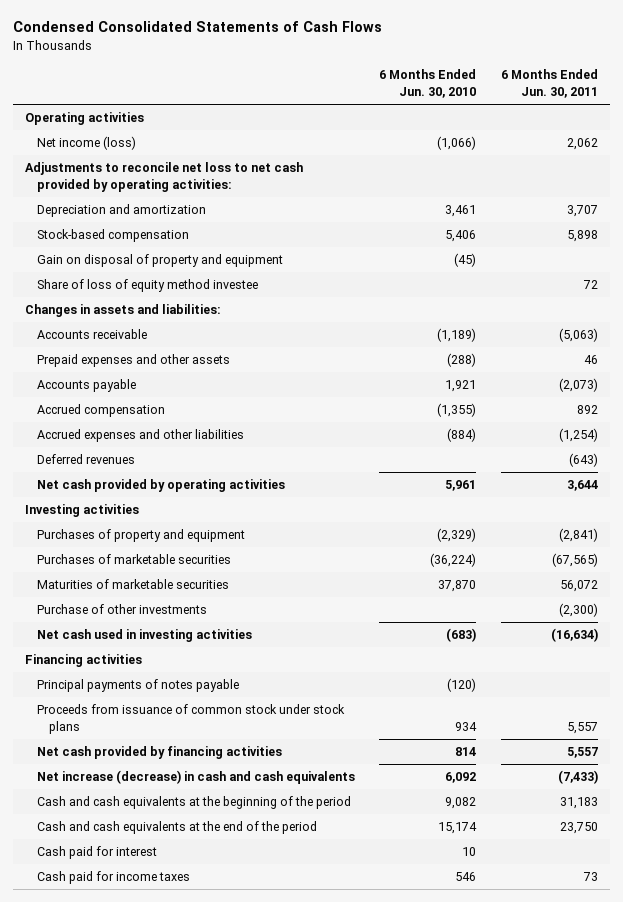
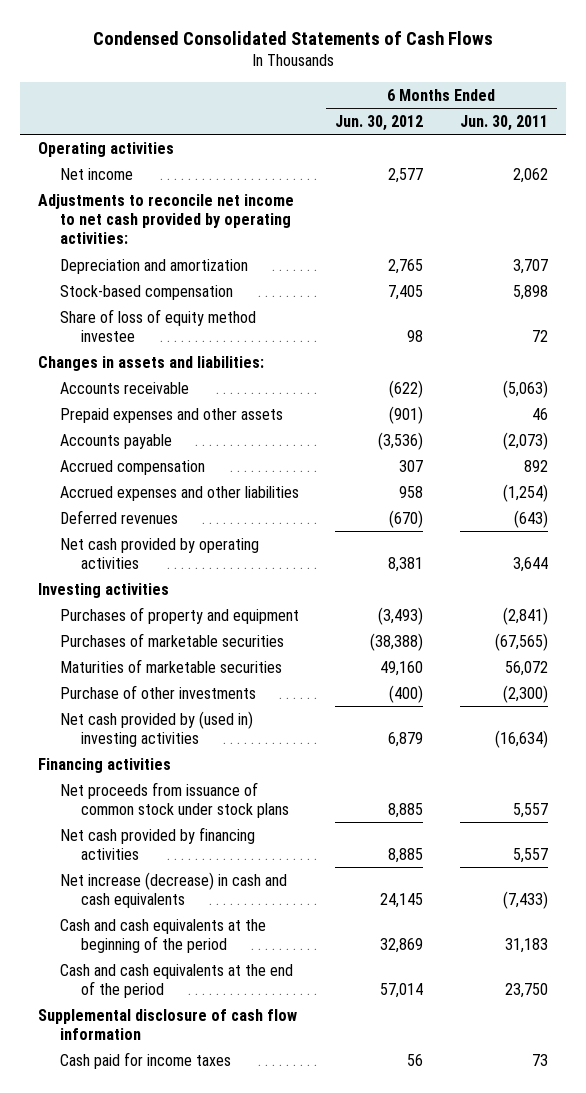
- | 6 Months Ended Jun. 30, 2010 | 6 Months Ended Jun. 30, 2011
+ | 6 Months Ended Jun. 30, 2012 | 6 Months Ended Jun. 30, 2011
- Net income (loss) | (1,066) | 2,062
- Adjustments to reconcile net loss to net cash provided by operating activities:
+ Net income | 2,577 | 2,062
+ Adjustments to reconcile net income to net cash provided by operating activities:
- Gain on disposal of property and equipment | (45) |
- Net cash used in investing activities | (683) | (16,634)
+ Net cash provided by (used in) investing activities | 6,879 | (16,634)
- Principal payments of notes payable | (120) |
- Proceeds from issuance of common stock under stock plans | 934 | 5,557
+ Net proceeds from issuance of common stock under stock plans | 8,885 | 5,557
- Cash paid for interest | 10 |
+ Supplemental disclosure of cash flow information

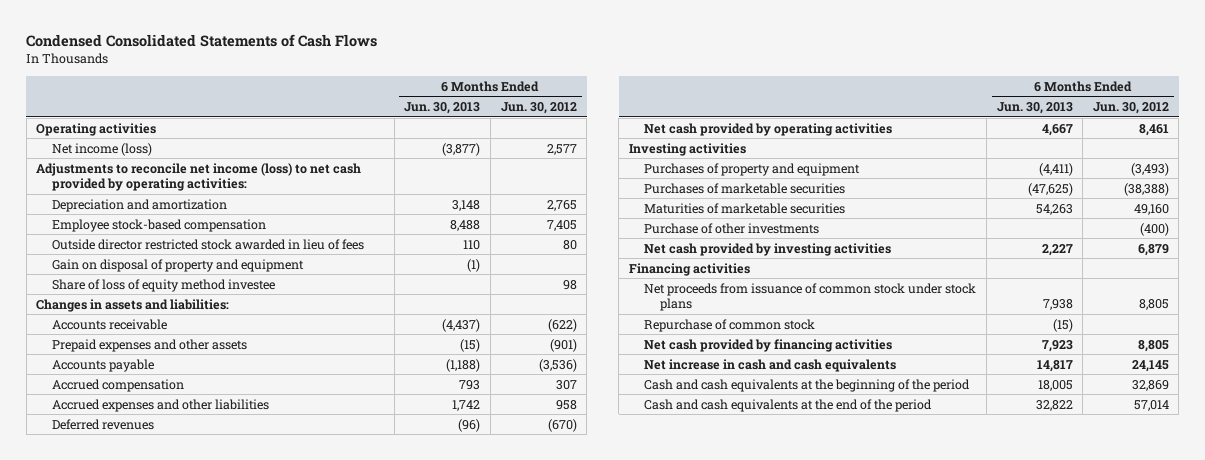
- | 6 Months Ended Jun. 30, 2012 | 6 Months Ended Jun. 30, 2011
+ | 6 Months Ended Jun. 30, 2013 | 6 Months Ended Jun. 30, 2012
- Net income | 2,577 | 2,062
- Adjustments to reconcile net income to net cash provided by operating activities:
+ Net income (loss) | (3,877) | 2,577
+ Adjustments to reconcile net income (loss) to net cash provided by operating activities:
- Stock-based compensation | 7,405 | 5,898
+ Employee stock-based compensation | 8,488 | 7,405
+ Outside director restricted stock awarded in lieu of fees | 110 | 80
+ Gain on disposal of property and equipment | (1) |
- Net cash provided by operating activities | 8,381 | 3,644
+ Net cash provided by operating activities | 4,667 | 8,461
- Net cash provided by (used in) investing activities | 6,879 | (16,634)
+ Net cash provided by investing activities | 2,227 | 6,879
- Net proceeds from issuance of common stock under stock plans | 8,885 | 5,557
- Net cash provided by financing activities | 8,885 | 5,557
- Net increase (decrease) in cash and cash equivalents | 24,145 | (7,433)
+ Net proceeds from issuance of common stock under stock plans | 7,938 | 8,805
+ Repurchase of common stock | (15) |
+ Net cash provided by financing activities | 7,923 | 8,805
+ Net increase in cash and cash equivalents | 14,817 | 24,145
- Supplemental disclosure of cash flow information
- Cash paid for income taxes | 56 | 73

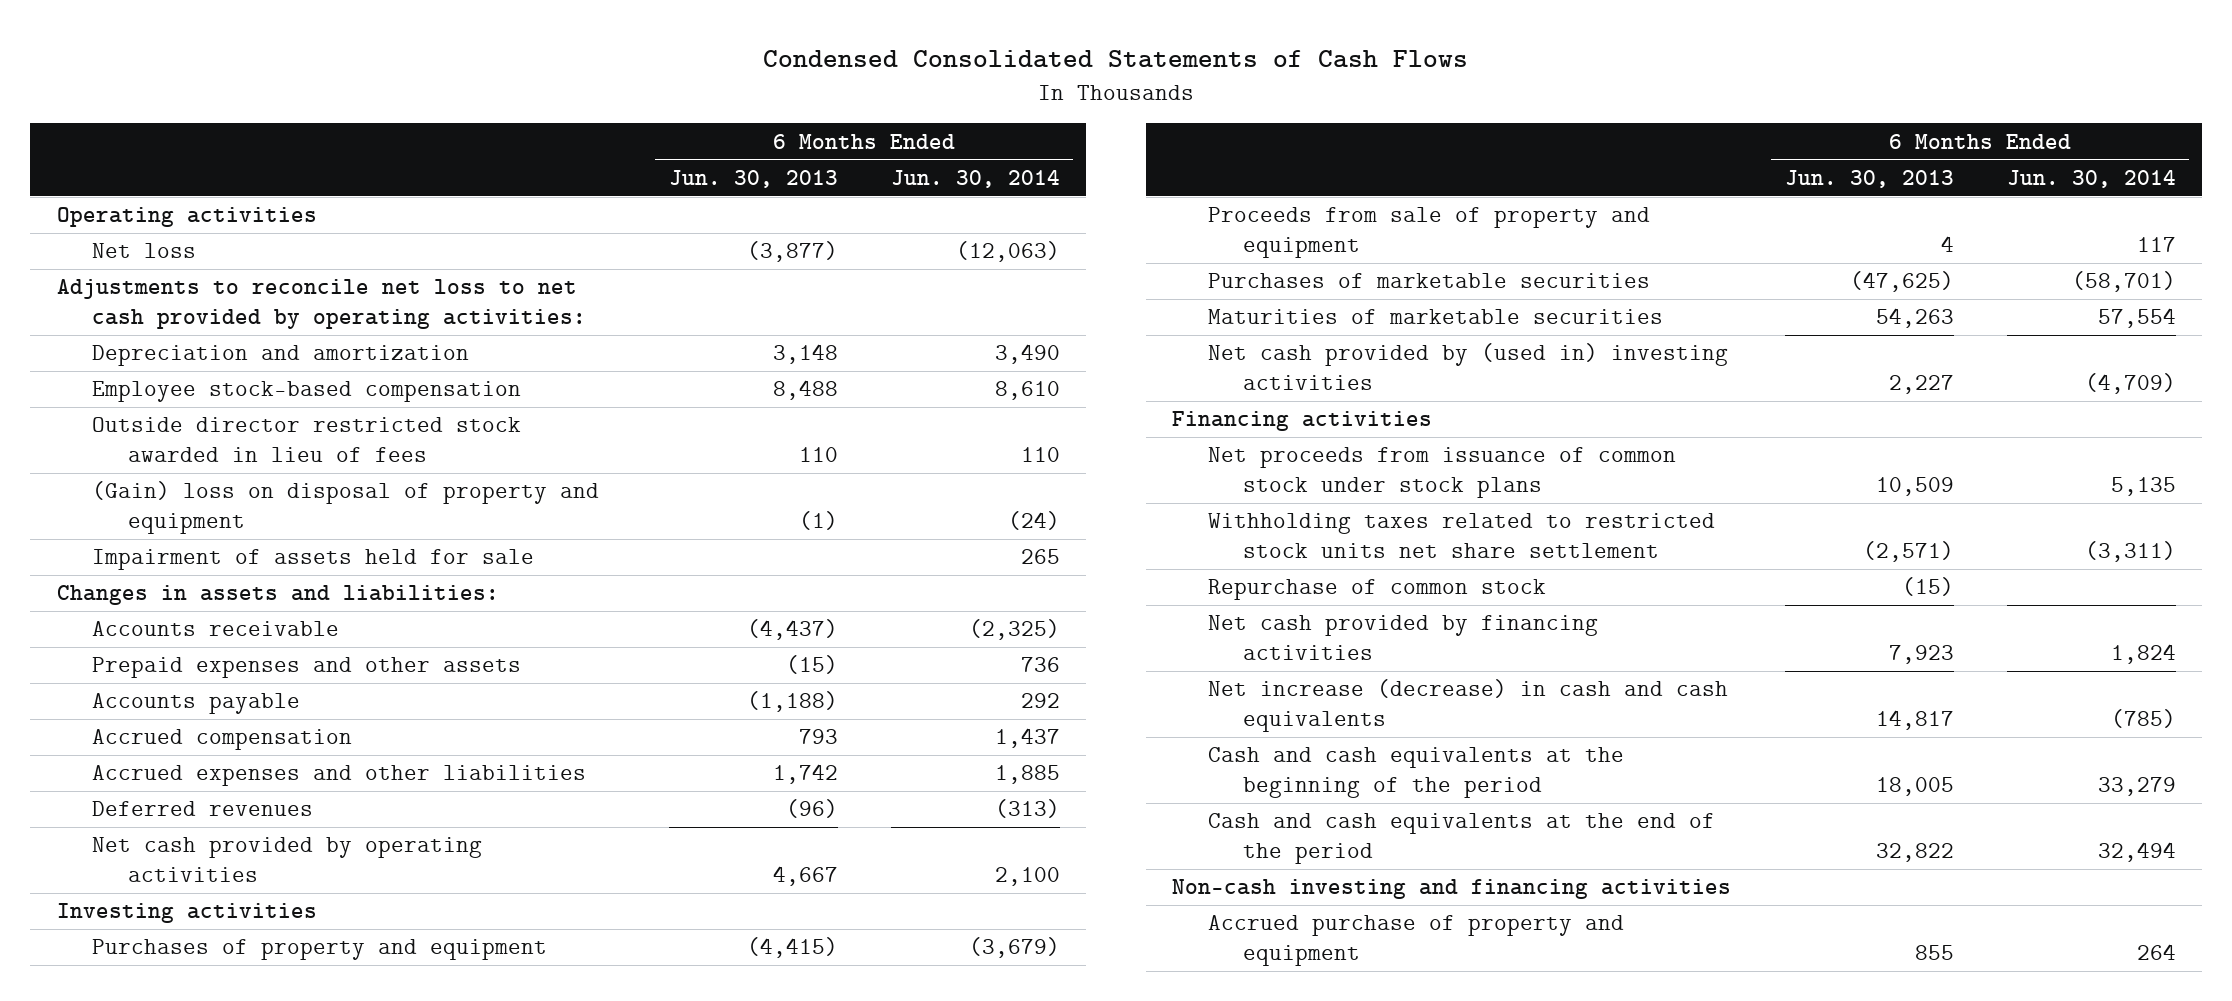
- | 6 Months Ended Jun. 30, 2013 | 6 Months Ended Jun. 30, 2012
+ | 6 Months Ended Jun. 30, 2013 | 6 Months Ended Jun. 30, 2014
- Net income (loss) | (3,877) | 2,577
- Adjustments to reconcile net income (loss) to net cash provided by operating activities:
+ Net loss | (3,877) | (12,063)
+ Adjustments to reconcile net loss to net cash provided by operating activities:
- Gain on disposal of property and equipment | (1) |
- Share of loss of equity method investee | | 98
+ (Gain) loss on disposal of property and equipment | (1) | (24)
+ Impairment of assets held for sale | | 265
- Purchases of property and equipment | (4,411) | (3,493)
+ Purchases of property and equipment | (4,415) | (3,679)
+ Proceeds from sale of property and equipment | 4 | 117
- Purchase of other investments | | (400)
- Net cash provided by investing activities | 2,227 | 6,879
+ Net cash provided by (used in) investing activities | 2,227 | (4,709)
- Net proceeds from issuance of common stock under stock plans | 7,938 | 8,805
+ Net proceeds from issuance of common stock under stock plans | 10,509 | 5,135
+ Withholding taxes related to restricted stock units net share settlement | (2,571) | (3,311)
- Net increase in cash and cash equivalents | 14,817 | 24,145
+ Net increase (decrease) in cash and cash equivalents | 14,817 | (785)
+ Non-cash investing and financing activities
+ Accrued purchase of property and equipment | 855 | 264

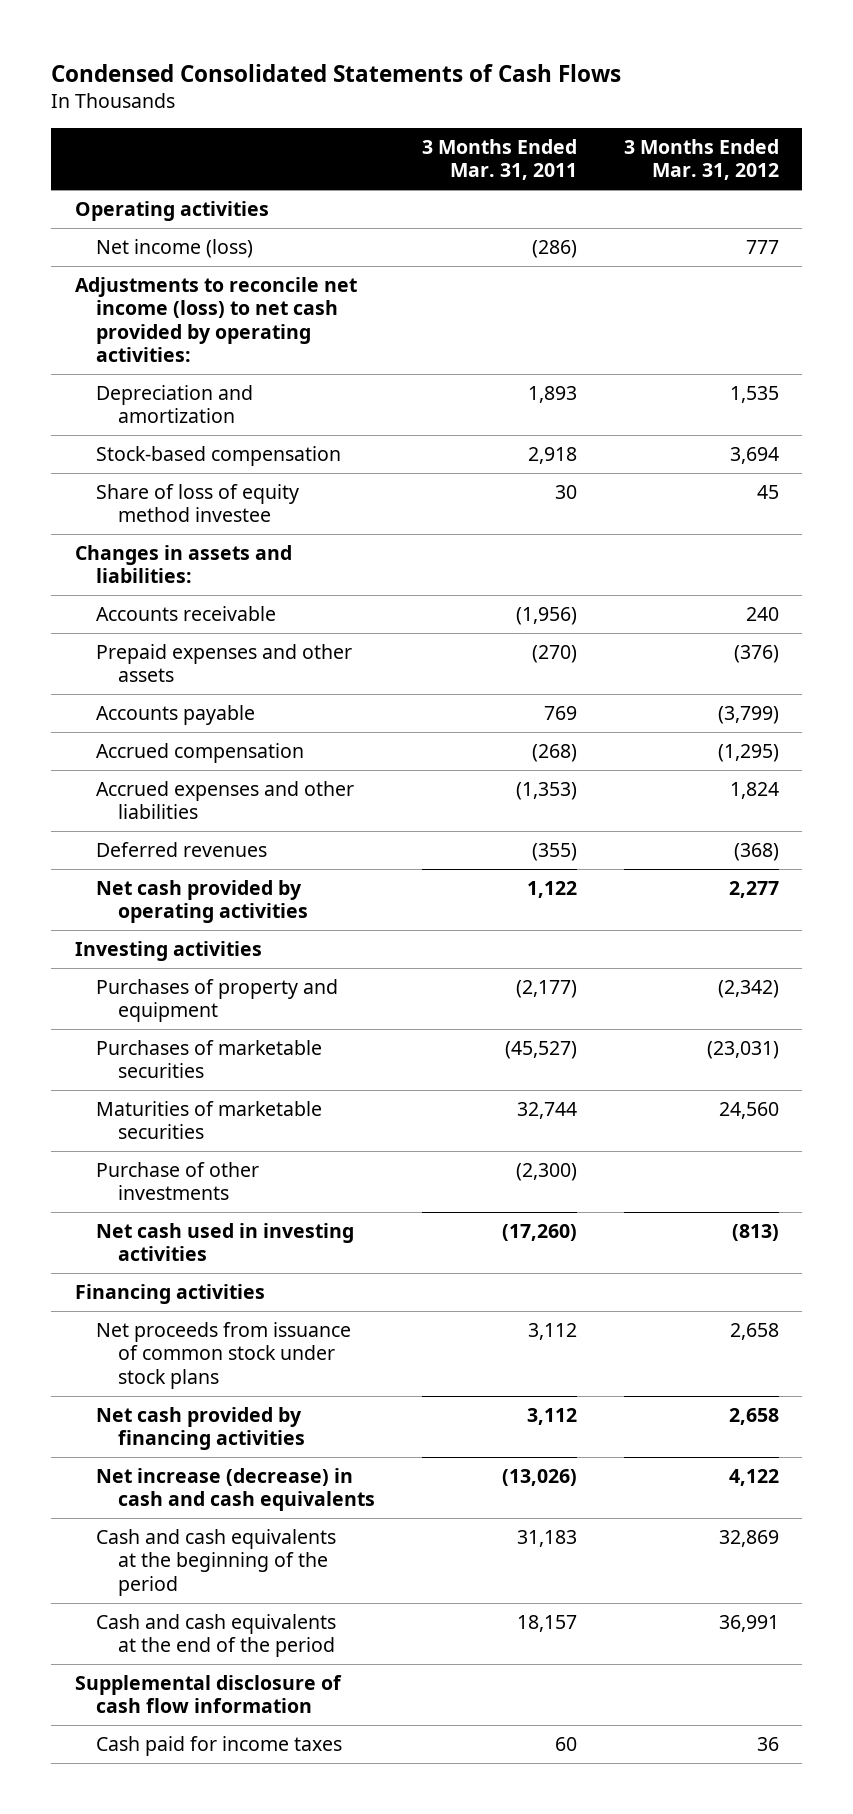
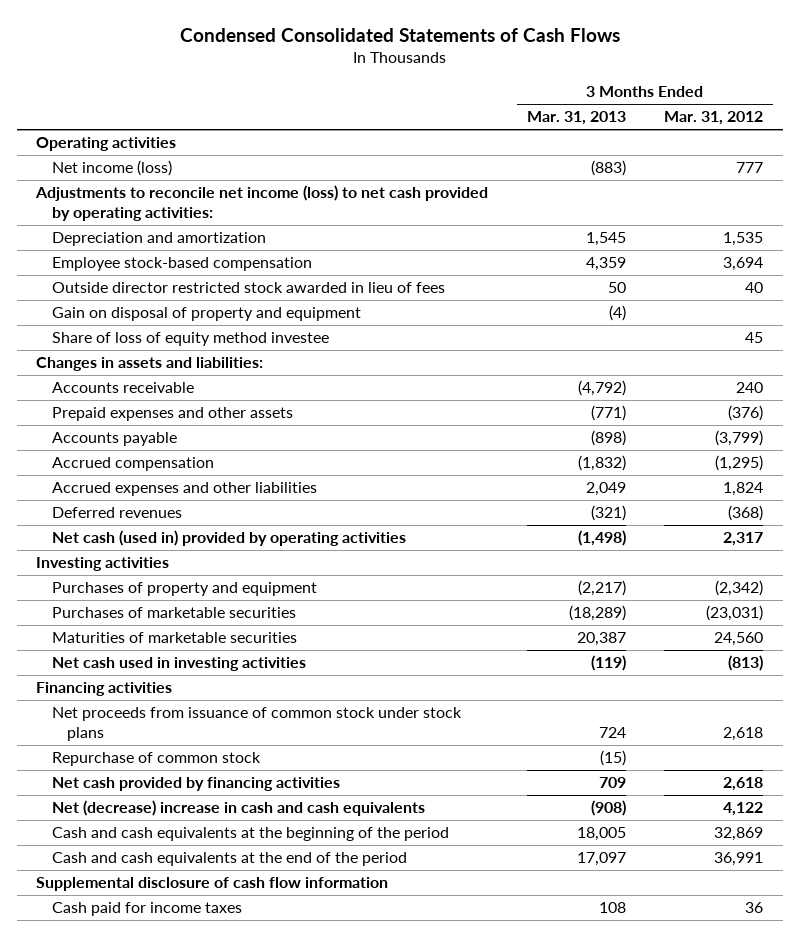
- | 3 Months Ended Mar. 31, 2011 | 3 Months Ended Mar. 31, 2012
+ | 3 Months Ended Mar. 31, 2013 | 3 Months Ended Mar. 31, 2012
- Stock-based compensation | 2,918 | 3,694
+ Employee stock-based compensation | 4,359 | 3,694
+ Outside director restricted stock awarded in lieu of fees | 50 | 40
+ Gain on disposal of property and equipment | (4) |
- Net cash provided by operating activities | 1,122 | 2,277
+ Net cash (used in) provided by operating activities | (1,498) | 2,317
- Purchase of other investments | (2,300) |
- Net proceeds from issuance of common stock under stock plans | 3,112 | 2,658
- Net cash provided by financing activities | 3,112 | 2,658
- Net increase (decrease) in cash and cash equivalents | (13,026) | 4,122
+ Net proceeds from issuance of common stock under stock plans | 724 | 2,618
+ Repurchase of common stock | (15) |
+ Net cash provided by financing activities | 709 | 2,618
+ Net (decrease) increase in cash and cash equivalents | (908) | 4,122

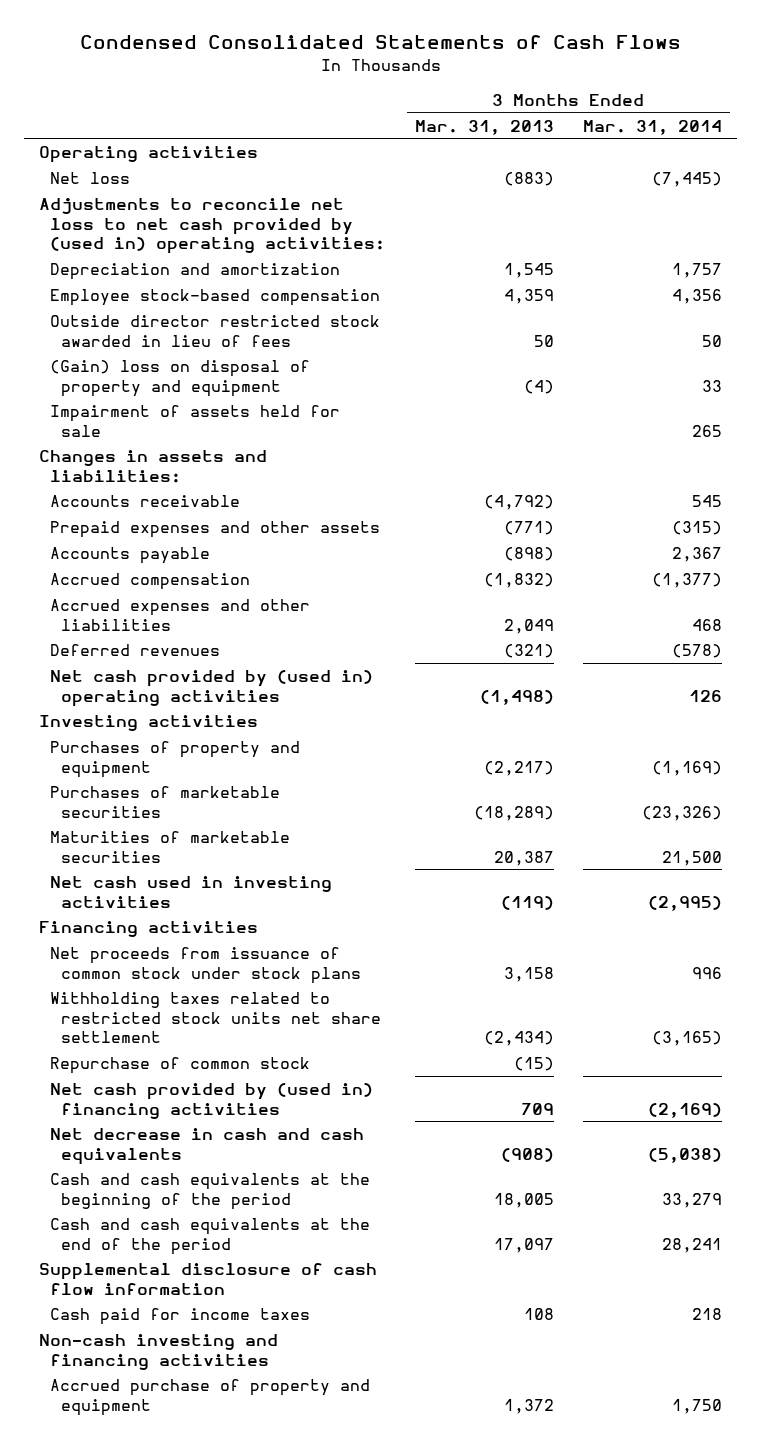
- | 3 Months Ended Mar. 31, 2013 | 3 Months Ended Mar. 31, 2012
+ | 3 Months Ended Mar. 31, 2013 | 3 Months Ended Mar. 31, 2014
- Net income (loss) | (883) | 777
- Adjustments to reconcile net income (loss) to net cash provided by operating activities:
+ Net loss | (883) | (7,445)
+ Adjustments to reconcile net loss to net cash provided by (used in) operating activities:
- Gain on disposal of property and equipment | (4) |
- Share of loss of equity method investee | | 45
+ (Gain) loss on disposal of property and equipment | (4) | 33
+ Impairment of assets held for sale | | 265
- Net cash (used in) provided by operating activities | (1,498) | 2,317
+ Net cash provided by (used in) operating activities | (1,498) | 126
- Net proceeds from issuance of common stock under stock plans | 724 | 2,618
+ Net proceeds from issuance of common stock under stock plans | 3,158 | 996
+ Withholding taxes related to restricted stock units net share settlement | (2,434) | (3,165)
- Net cash provided by financing activities | 709 | 2,618
- Net (decrease) increase in cash and cash equivalents | (908) | 4,122
+ Net cash provided by (used in) financing activities | 709 | (2,169)
+ Net decrease in cash and cash equivalents | (908) | (5,038)
+ Non-cash investing and financing activities
+ Accrued purchase of property and equipment | 1,372 | 1,750

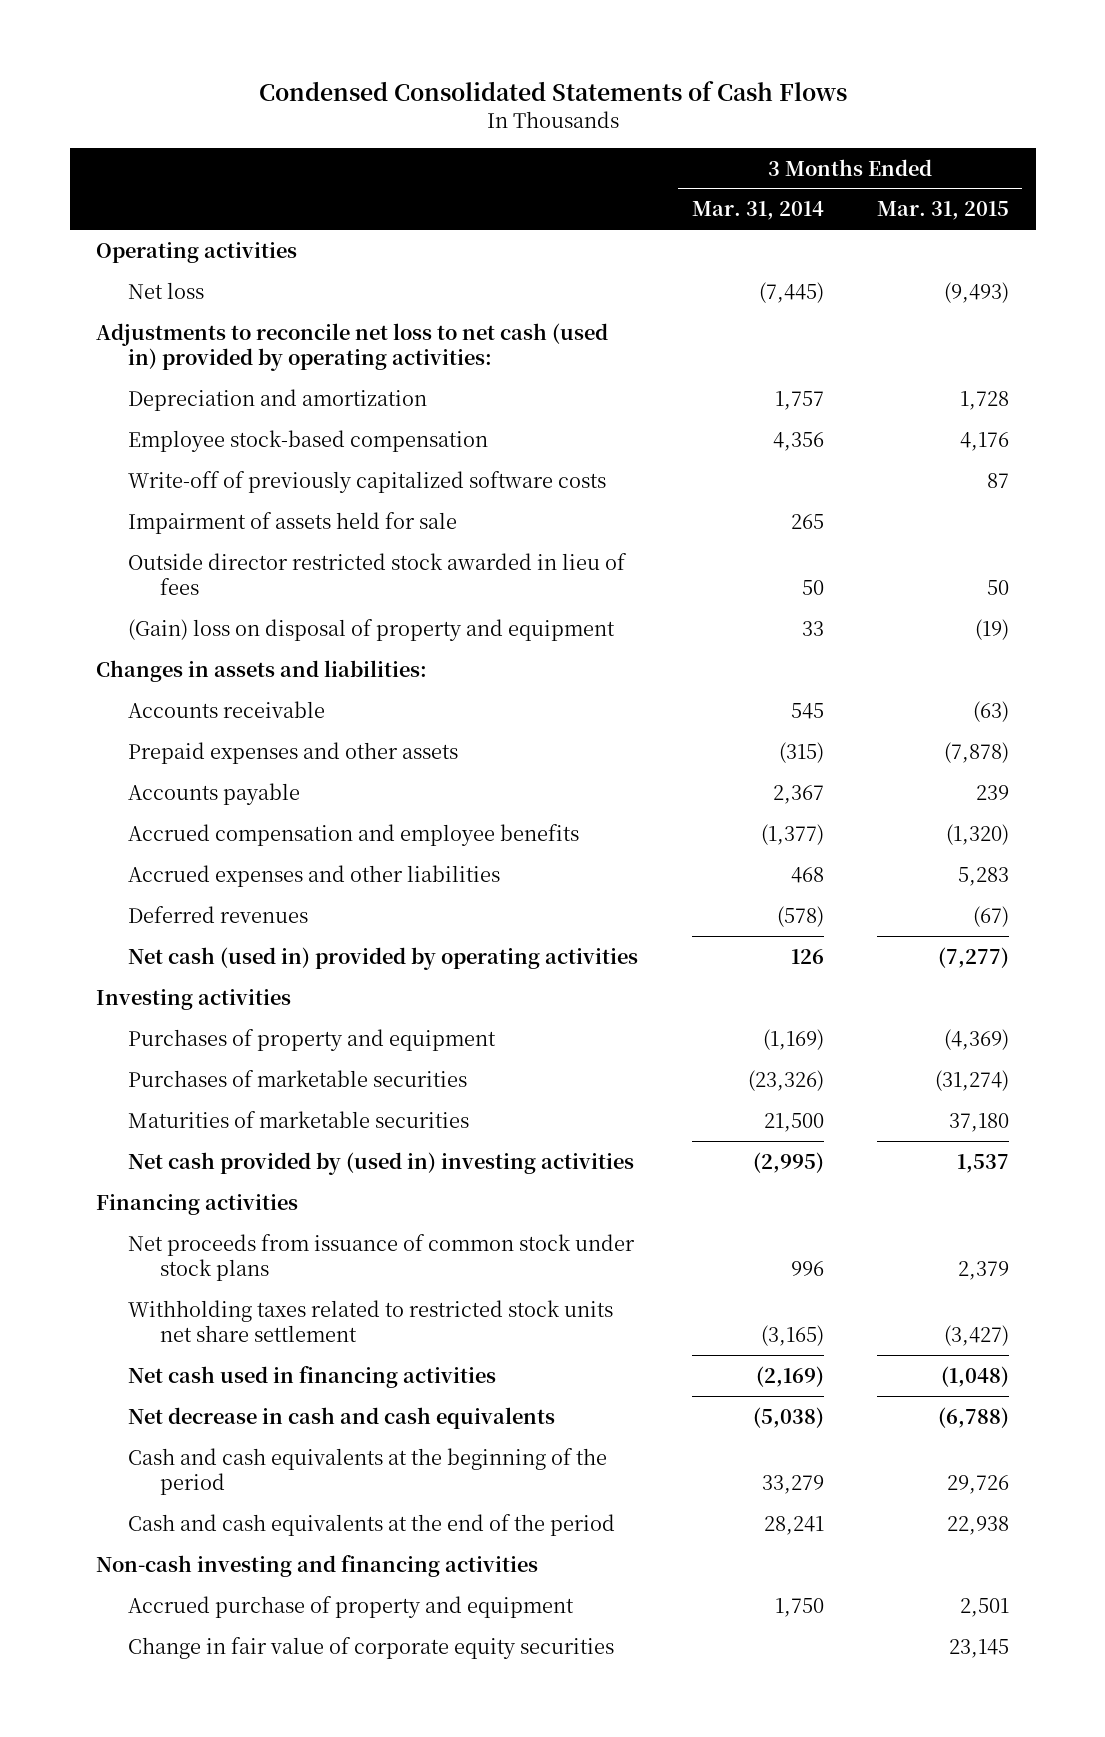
- | 3 Months Ended Mar. 31, 2013 | 3 Months Ended Mar. 31, 2014
+ | 3 Months Ended Mar. 31, 2014 | 3 Months Ended Mar. 31, 2015
- Adjustments to reconcile net loss to net cash provided by (used in) operating activities:
+ Adjustments to reconcile net loss to net cash (used in) provided by operating activities:
+ Write-off of previously capitalized software costs | | 87
moved up: Impairment of assets held for sale | 265 |
- Accrued compensation | (1,832) | (1,377)
+ Accrued compensation and employee benefits | (1,377) | (1,320)
- Net cash provided by (used in) operating activities | (1,498) | 126
+ Net cash (used in) provided by operating activities | 126 | (7,277)
- Net cash used in investing activities | (119) | (2,995)
+ Net cash provided by (used in) investing activities | (2,995) | 1,537
- Repurchase of common stock | (15) |
- Net cash provided by (used in) financing activities | 709 | (2,169)
+ Net cash used in financing activities | (2,169) | (1,048)
- Supplemental disclosure of cash flow information
- Cash paid for income taxes | 108 | 218
+ Change in fair value of corporate equity securities | | 23,145

